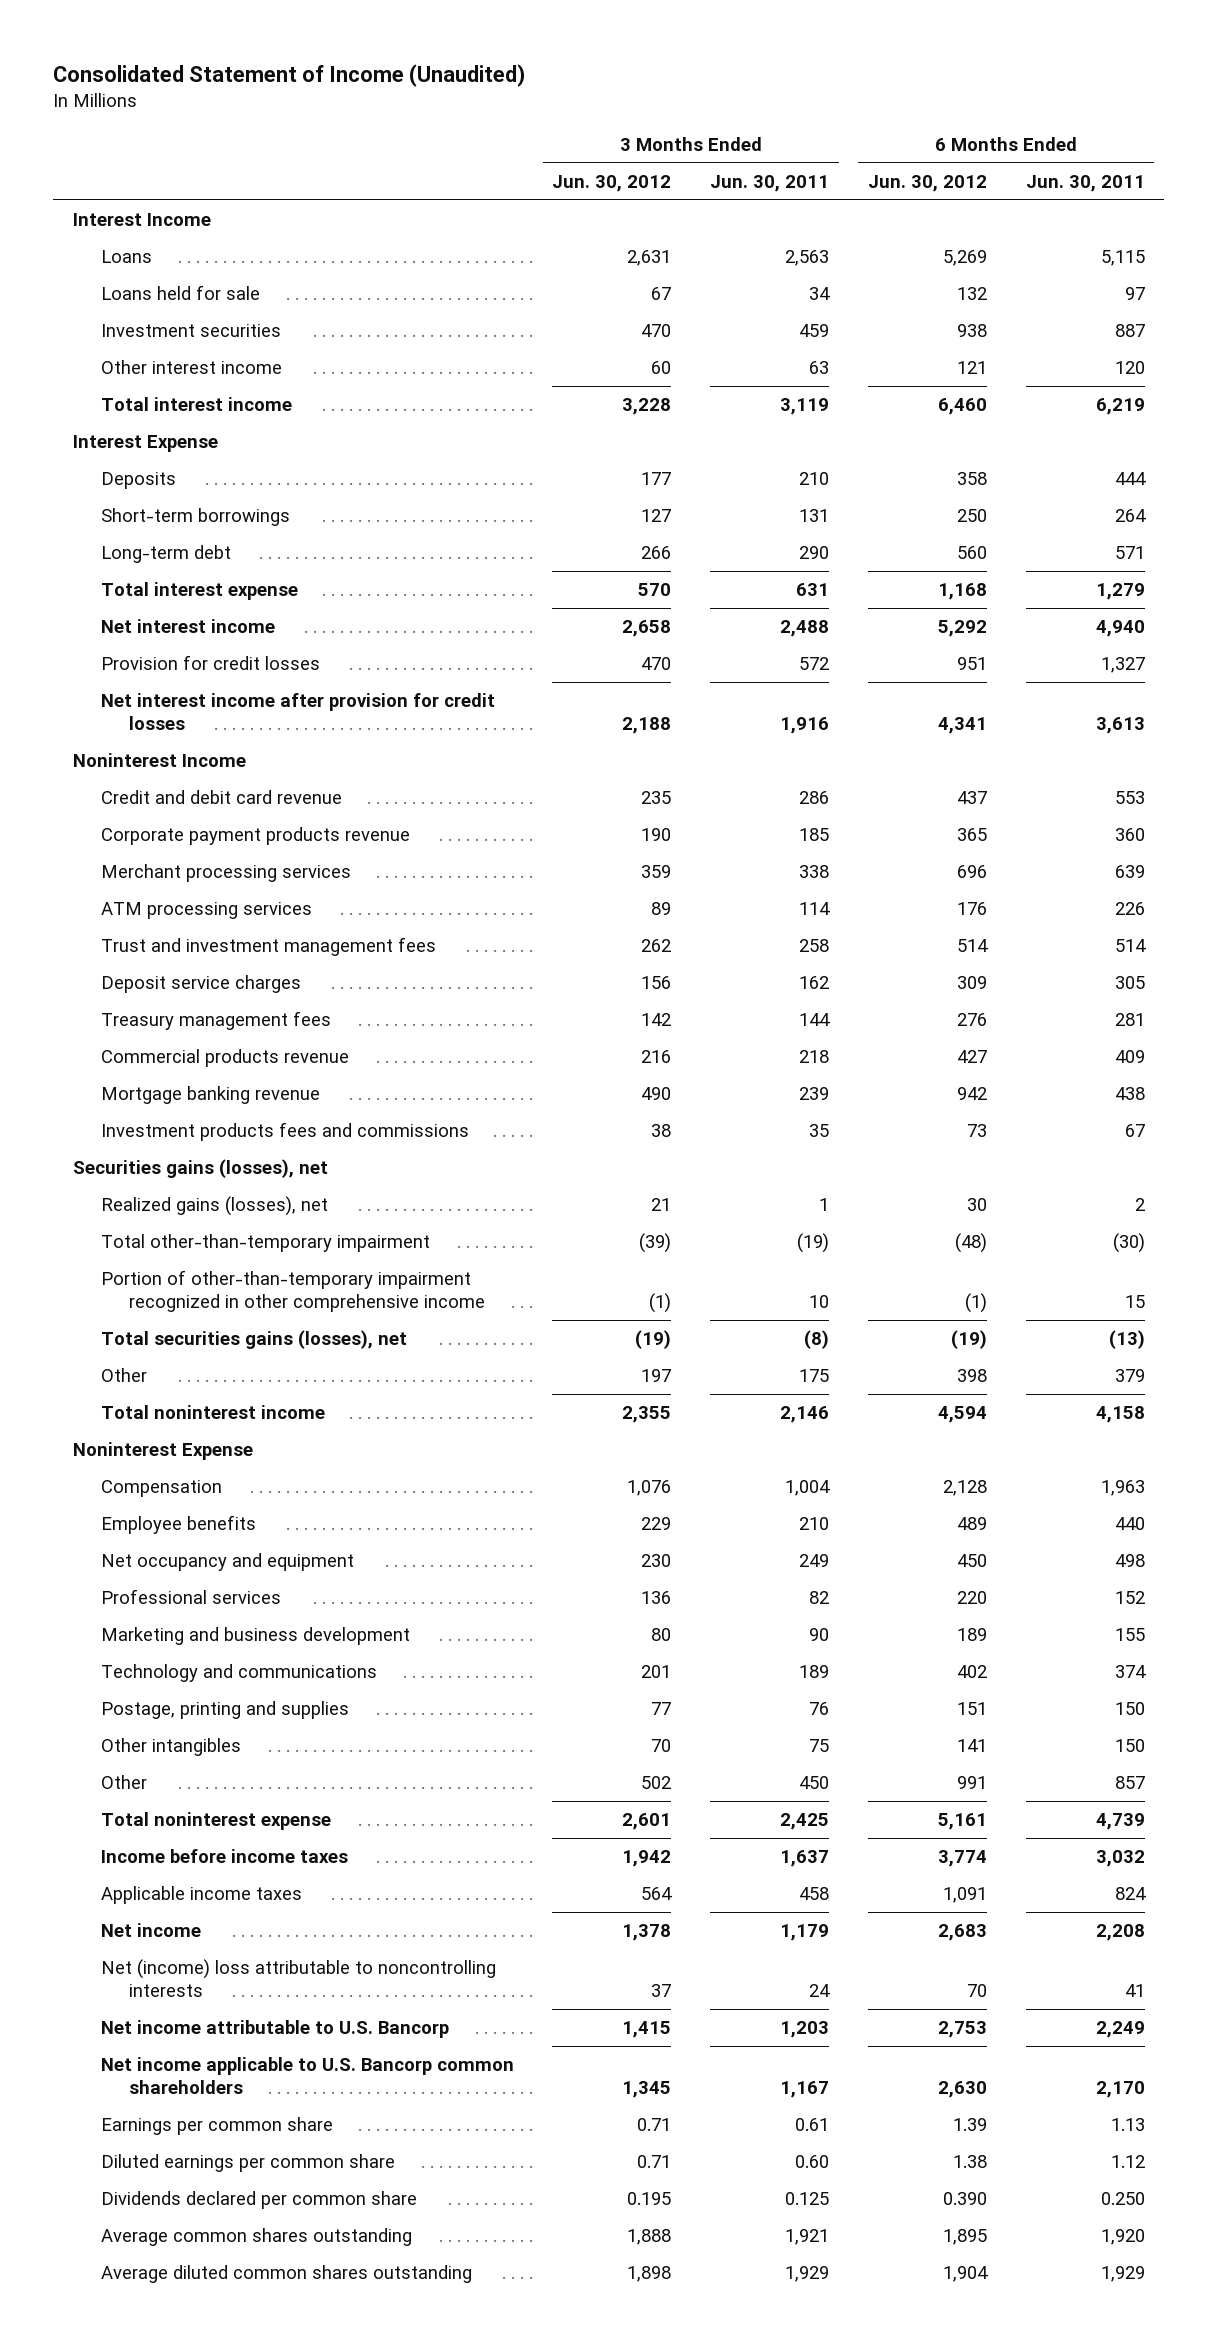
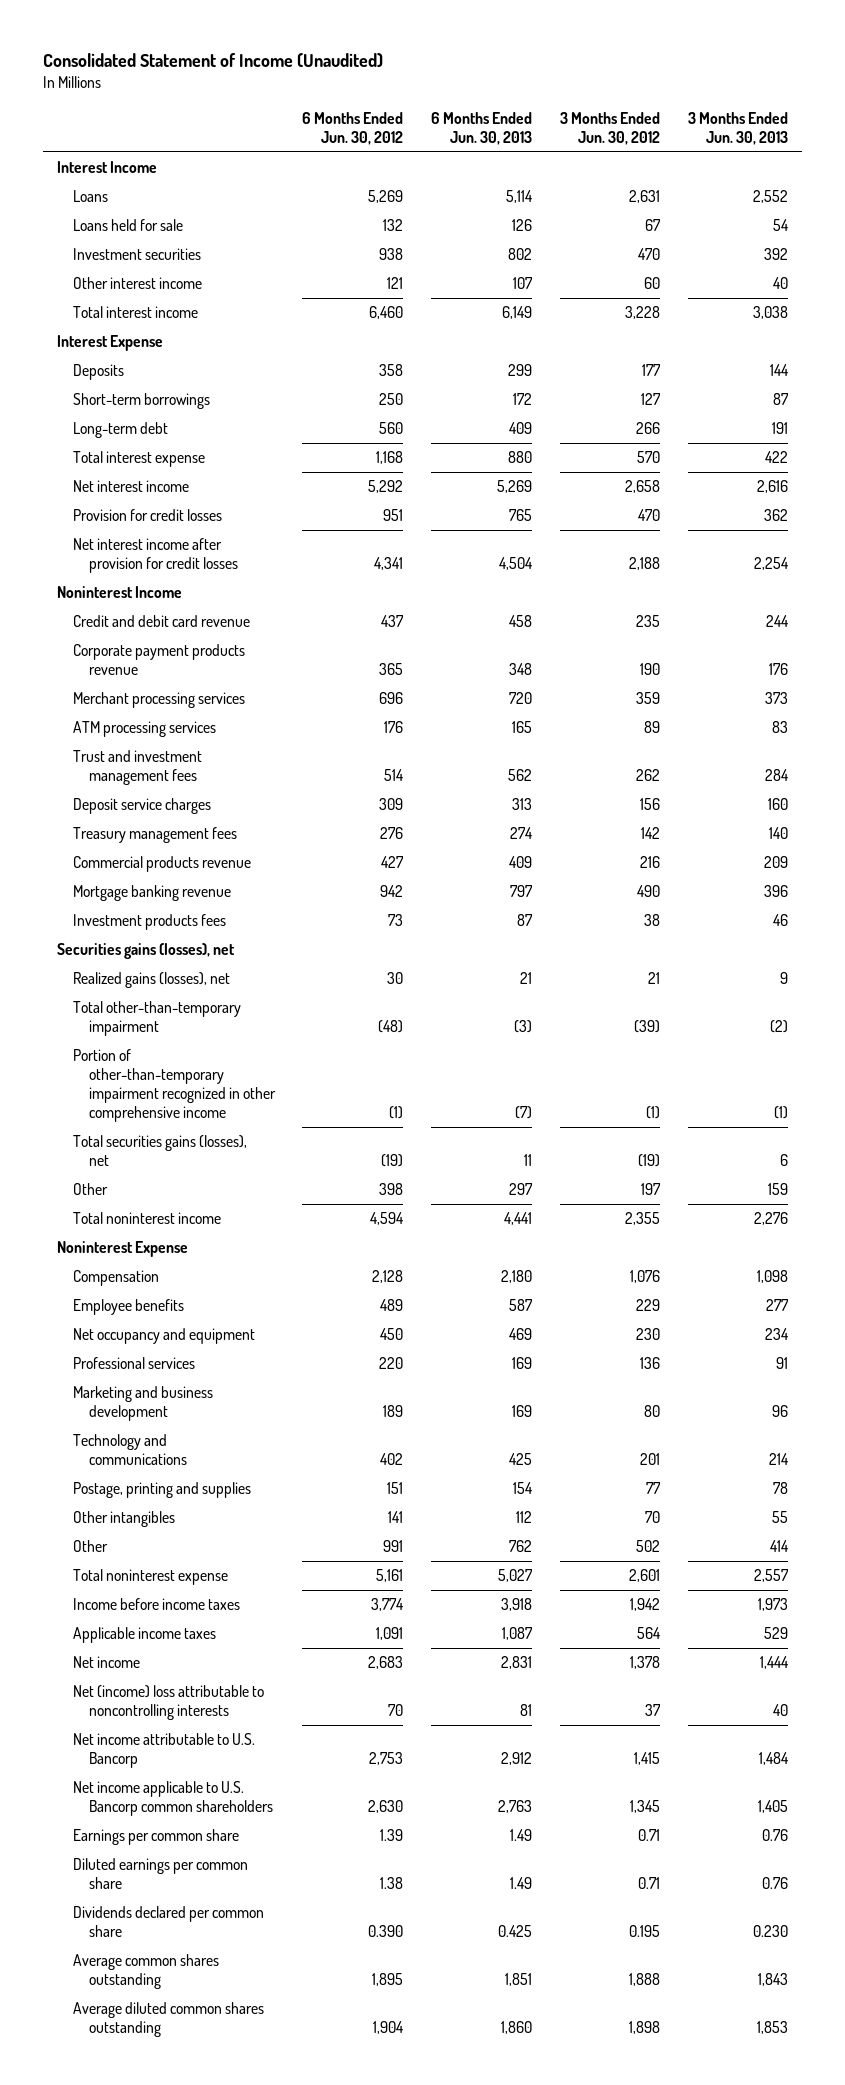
- | 3 Months Ended Jun. 30, 2012 | 3 Months Ended Jun. 30, 2011 | 6 Months Ended Jun. 30, 2012 | 6 Months Ended Jun. 30, 2011
+ | 6 Months Ended Jun. 30, 2012 | 6 Months Ended Jun. 30, 2013 | 3 Months Ended Jun. 30, 2012 | 3 Months Ended Jun. 30, 2013
- Investment products fees and commissions | 38 | 35 | 73 | 67
+ Investment products fees | 73 | 87 | 38 | 46

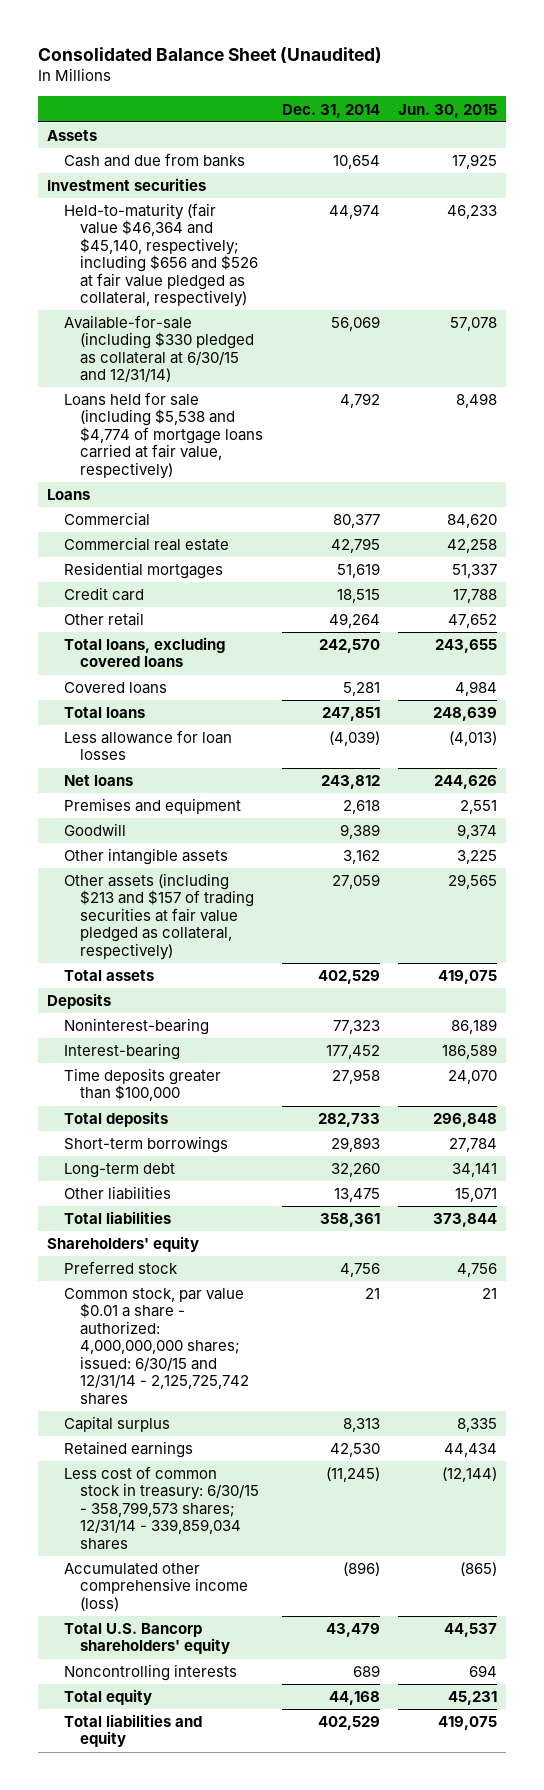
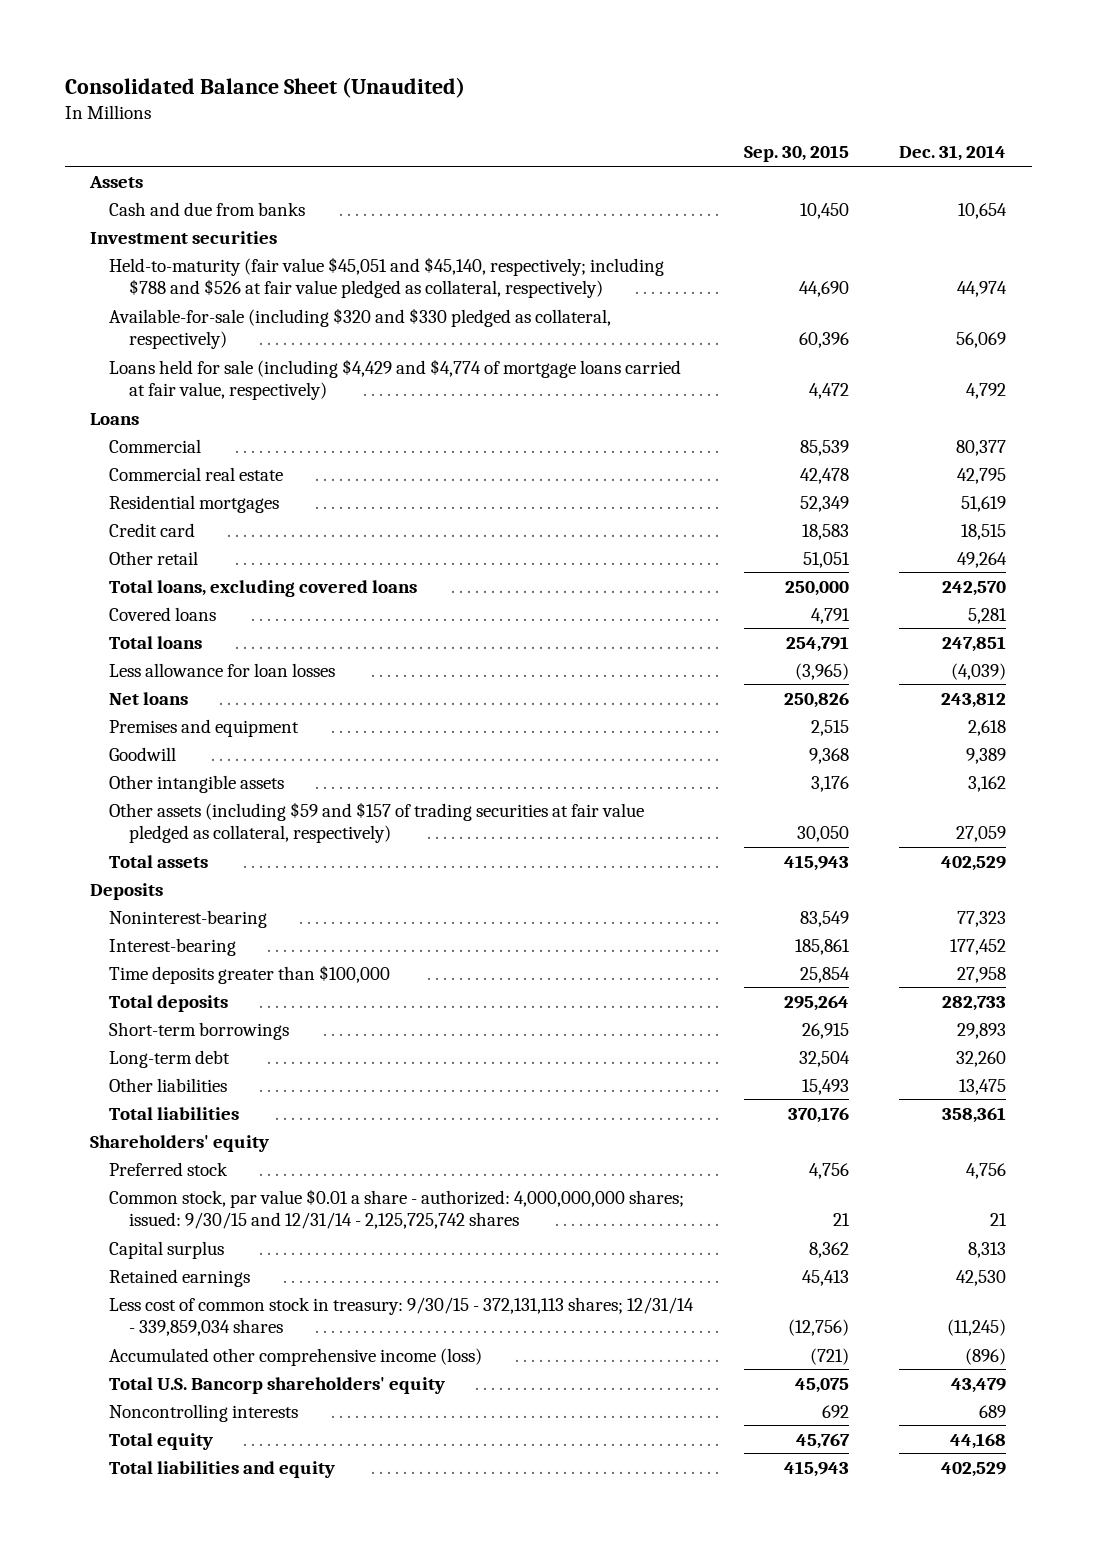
- | Dec. 31, 2014 | Jun. 30, 2015
+ | Sep. 30, 2015 | Dec. 31, 2014
- Held-to-maturity (fair value $46,364 and $45,140, respectively; including $656 and $526 at fair value pledged as collateral, respectively) | 44,974 | 46,233
- Available-for-sale (including $330 pledged as collateral at 6/30/15 and 12/31/14) | 56,069 | 57,078
- Loans held for sale (including $5,538 and $4,774 of mortgage loans carried at fair value, respectively) | 4,792 | 8,498
+ Held-to-maturity (fair value $45,051 and $45,140, respectively; including $788 and $526 at fair value pledged as collateral, respectively) | 44,690 | 44,974
+ Available-for-sale (including $320 and $330 pledged as collateral, respectively) | 60,396 | 56,069
+ Loans held for sale (including $4,429 and $4,774 of mortgage loans carried at fair value, respectively) | 4,472 | 4,792
- Other assets (including $213 and $157 of trading securities at fair value pledged as collateral, respectively) | 27,059 | 29,565
+ Other assets (including $59 and $157 of trading securities at fair value pledged as collateral, respectively) | 30,050 | 27,059
- Common stock, par value $0.01 a share - authorized: 4,000,000,000 shares; issued: 6/30/15 and 12/31/14 - 2,125,725,742 shares | 21 | 21
+ Common stock, par value $0.01 a share - authorized: 4,000,000,000 shares; issued: 9/30/15 and 12/31/14 - 2,125,725,742 shares | 21 | 21
- Less cost of common stock in treasury: 6/30/15 - 358,799,573 shares; 12/31/14 - 339,859,034 shares | (11,245) | (12,144)
+ Less cost of common stock in treasury: 9/30/15 - 372,131,113 shares; 12/31/14 - 339,859,034 shares | (12,756) | (11,245)

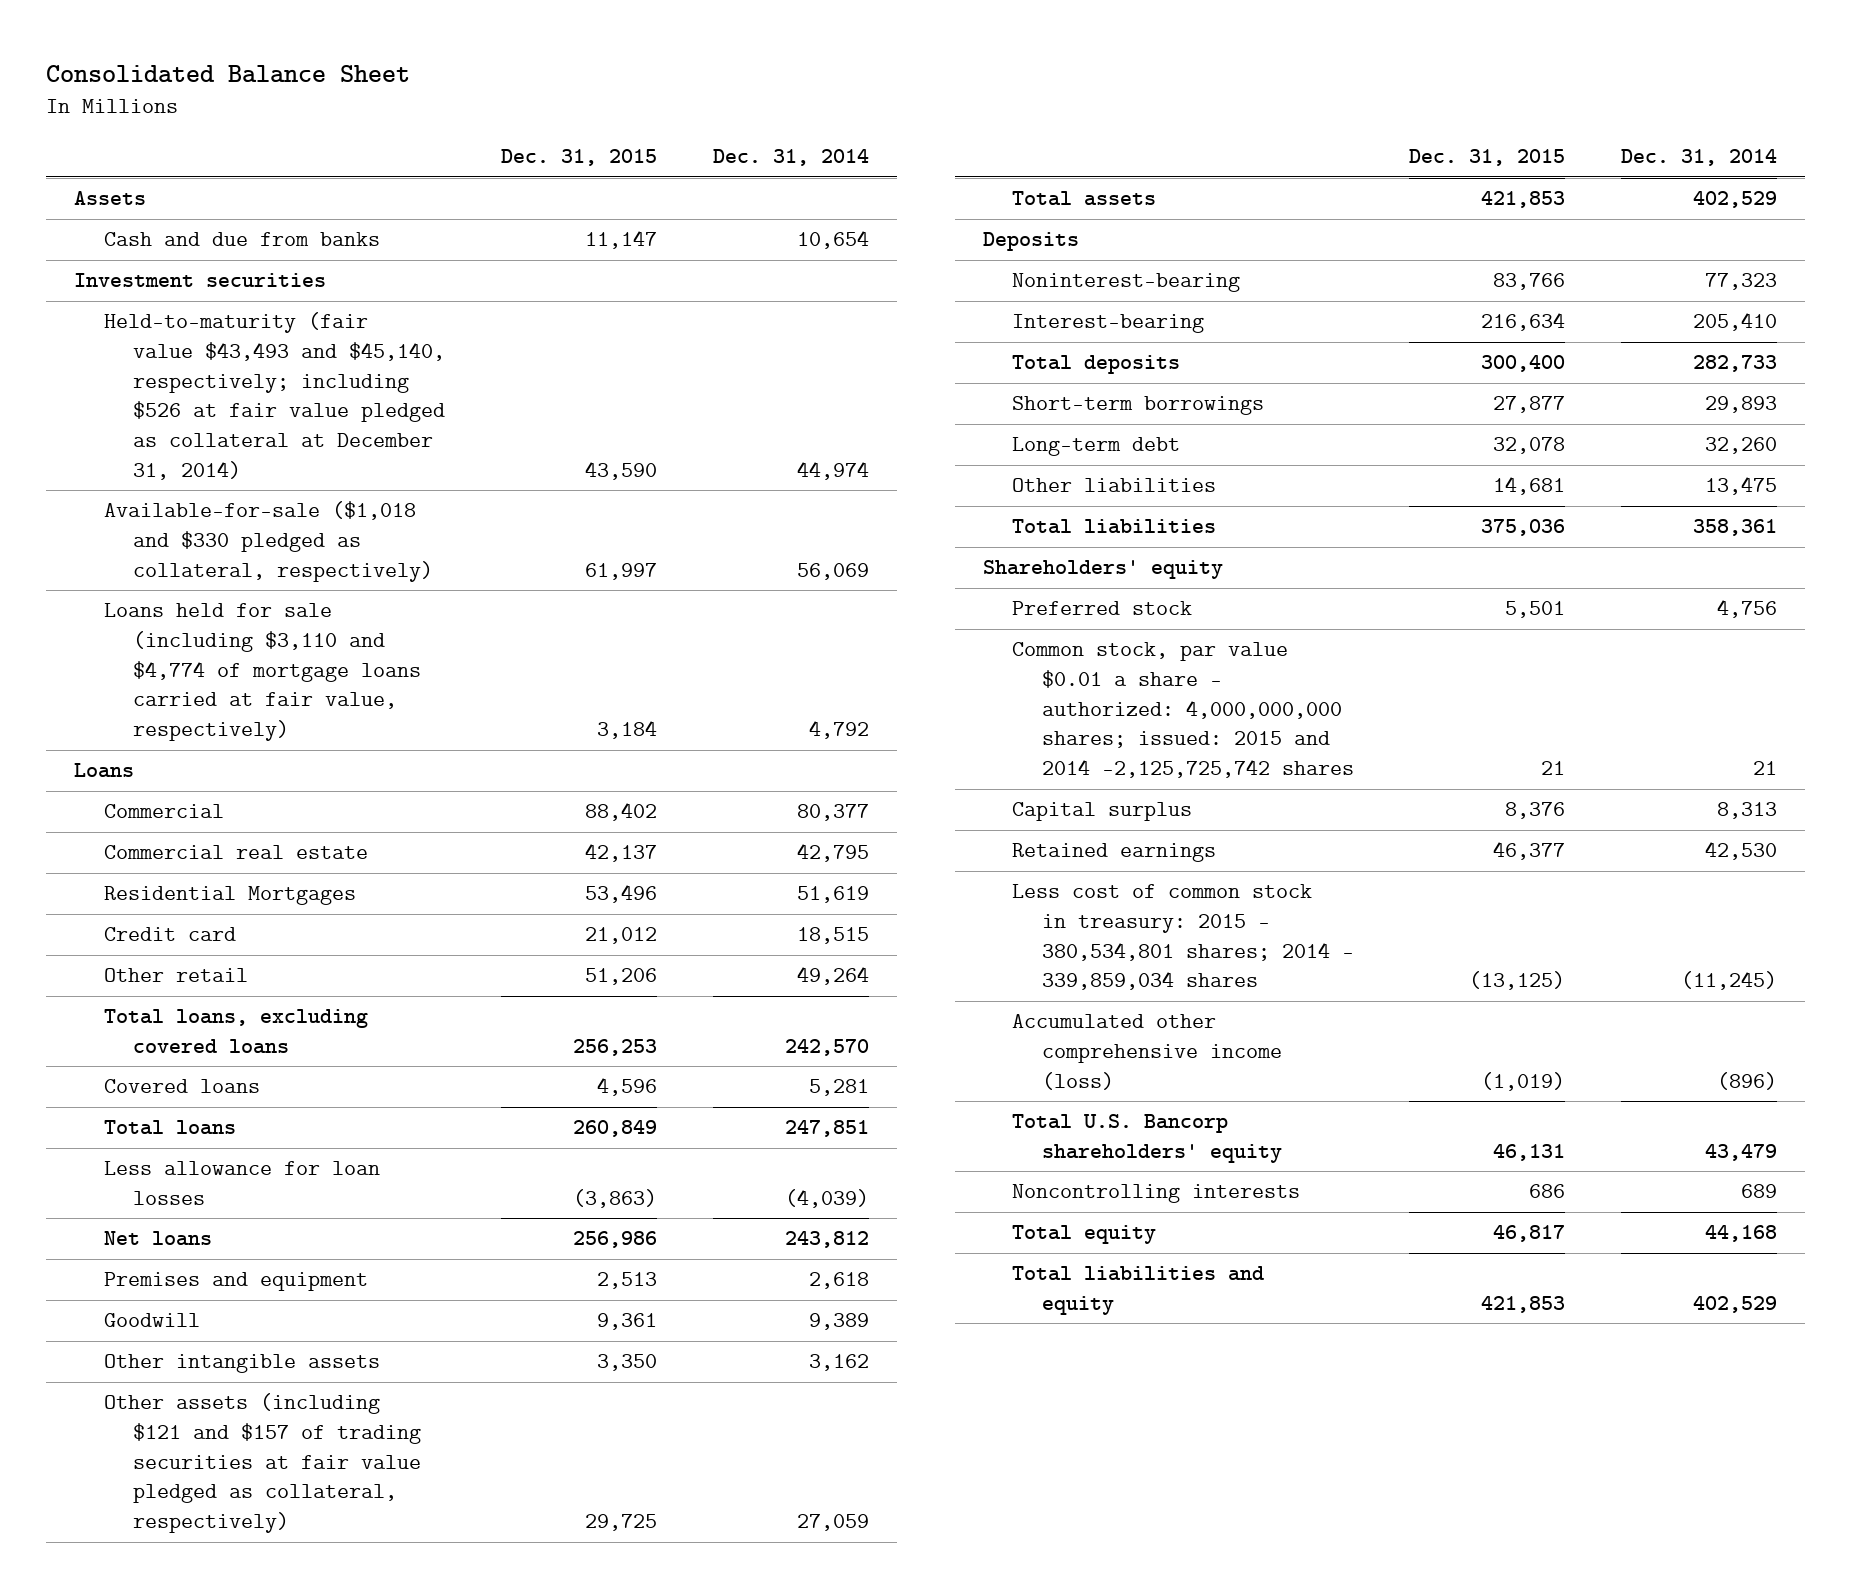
- Consolidated Balance Sheet (Unaudited)
+ Consolidated Balance Sheet
- | Sep. 30, 2015 | Dec. 31, 2014
+ | Dec. 31, 2015 | Dec. 31, 2014
- Held-to-maturity (fair value $45,051 and $45,140, respectively; including $788 and $526 at fair value pledged as collateral, respectively) | 44,690 | 44,974
- Available-for-sale (including $320 and $330 pledged as collateral, respectively) | 60,396 | 56,069
- Loans held for sale (including $4,429 and $4,774 of mortgage loans carried at fair value, respectively) | 4,472 | 4,792
+ Held-to-maturity (fair value $43,493 and $45,140, respectively; including $526 at fair value pledged as collateral at December 31, 2014) | 43,590 | 44,974
+ Available-for-sale ($1,018 and $330 pledged as collateral, respectively) | 61,997 | 56,069
+ Loans held for sale (including $3,110 and $4,774 of mortgage loans carried at fair value, respectively) | 3,184 | 4,792
- Residential mortgages | 52,349 | 51,619
+ Residential Mortgages | 53,496 | 51,619
- Other assets (including $59 and $157 of trading securities at fair value pledged as collateral, respectively) | 30,050 | 27,059
+ Other assets (including $121 and $157 of trading securities at fair value pledged as collateral, respectively) | 29,725 | 27,059
- Interest-bearing | 185,861 | 177,452
- Time deposits greater than $100,000 | 25,854 | 27,958
+ Interest-bearing | 216,634 | 205,410
- Common stock, par value $0.01 a share - authorized: 4,000,000,000 shares; issued: 9/30/15 and 12/31/14 - 2,125,725,742 shares | 21 | 21
+ Common stock, par value $0.01 a share - authorized: 4,000,000,000 shares; issued: 2015 and 2014 -2,125,725,742 shares | 21 | 21
- Less cost of common stock in treasury: 9/30/15 - 372,131,113 shares; 12/31/14 - 339,859,034 shares | (12,756) | (11,245)
+ Less cost of common stock in treasury: 2015 - 380,534,801 shares; 2014 - 339,859,034 shares | (13,125) | (11,245)

